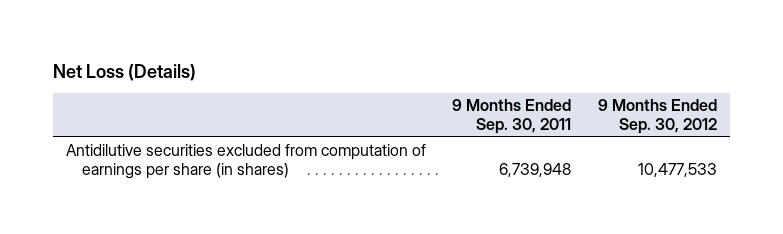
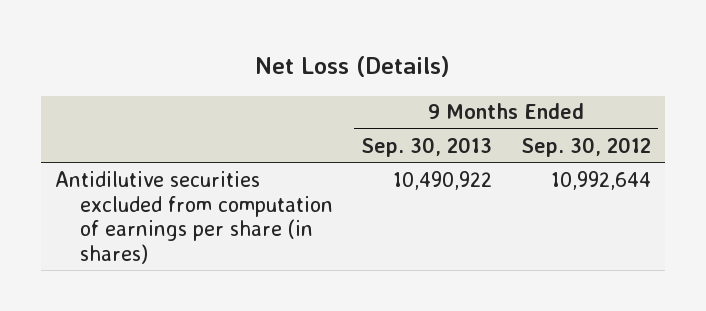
- | 9 Months Ended Sep. 30, 2011 | 9 Months Ended Sep. 30, 2012
+ | 9 Months Ended Sep. 30, 2013 | 9 Months Ended Sep. 30, 2012
- Antidilutive securities excluded from computation of earnings per share (in shares) | 6,739,948 | 10,477,533
+ Antidilutive securities excluded from computation of earnings per share (in shares) | 10,490,922 | 10,992,644

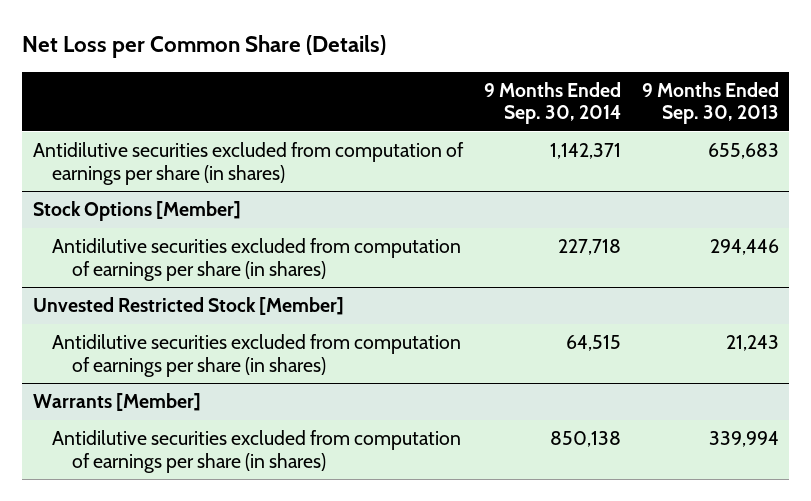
- Net Loss (Details)
+ Net Loss per Common Share (Details)
- | 9 Months Ended Sep. 30, 2013 | 9 Months Ended Sep. 30, 2012
+ | 9 Months Ended Sep. 30, 2014 | 9 Months Ended Sep. 30, 2013
- Antidilutive securities excluded from computation of earnings per share (in shares) | 10,490,922 | 10,992,644
+ Antidilutive securities excluded from computation of earnings per share (in shares) | 1,142,371 | 655,683
+ Stock Options [Member]
+ Antidilutive securities excluded from computation of earnings per share (in shares) | 227,718 | 294,446
+ Unvested Restricted Stock [Member]
+ Antidilutive securities excluded from computation of earnings per share (in shares) | 64,515 | 21,243
+ Warrants [Member]
+ Antidilutive securities excluded from computation of earnings per share (in shares) | 850,138 | 339,994

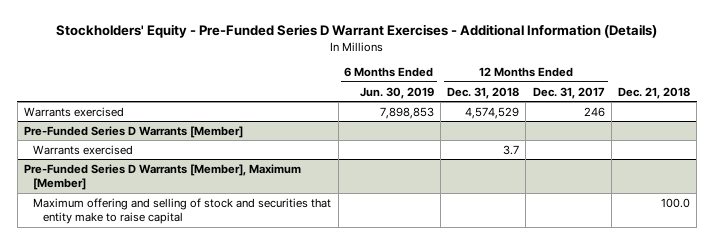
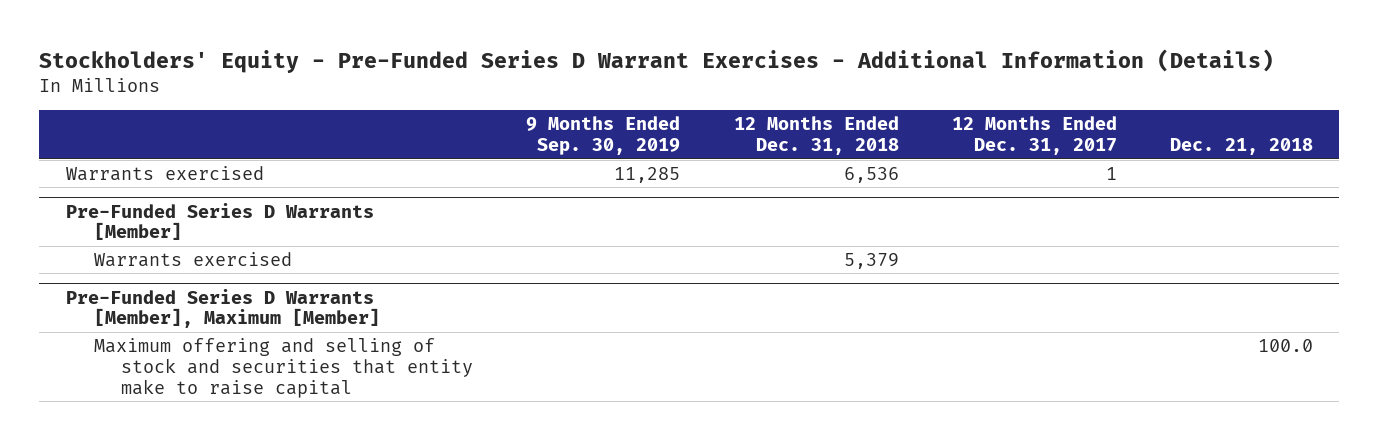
- | 6 Months Ended Jun. 30, 2019 | 12 Months Ended Dec. 31, 2018 | 12 Months Ended Dec. 31, 2017 | Dec. 21, 2018
+ | 9 Months Ended Sep. 30, 2019 | 12 Months Ended Dec. 31, 2018 | 12 Months Ended Dec. 31, 2017 | Dec. 21, 2018
- Warrants exercised | 7,898,853 | 4,574,529 | 246 |
+ Warrants exercised | 11,285 | 6,536 | 1 |
@ Pre-Funded Series D Warrants [Member]
- Warrants exercised | | 3.7 | |
+ Warrants exercised | | 5,379 | |

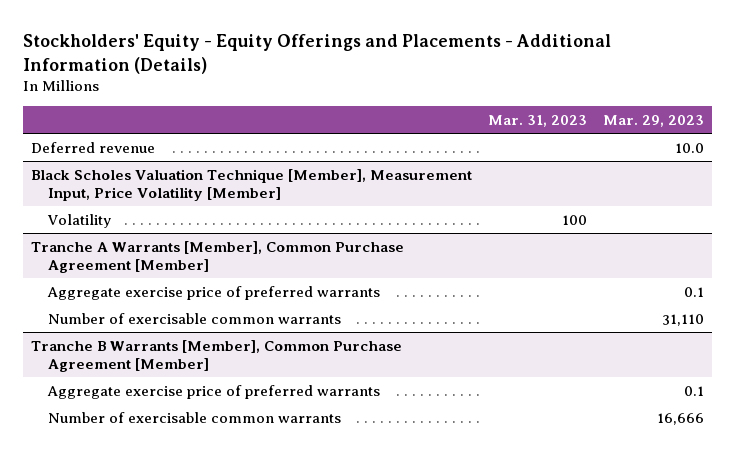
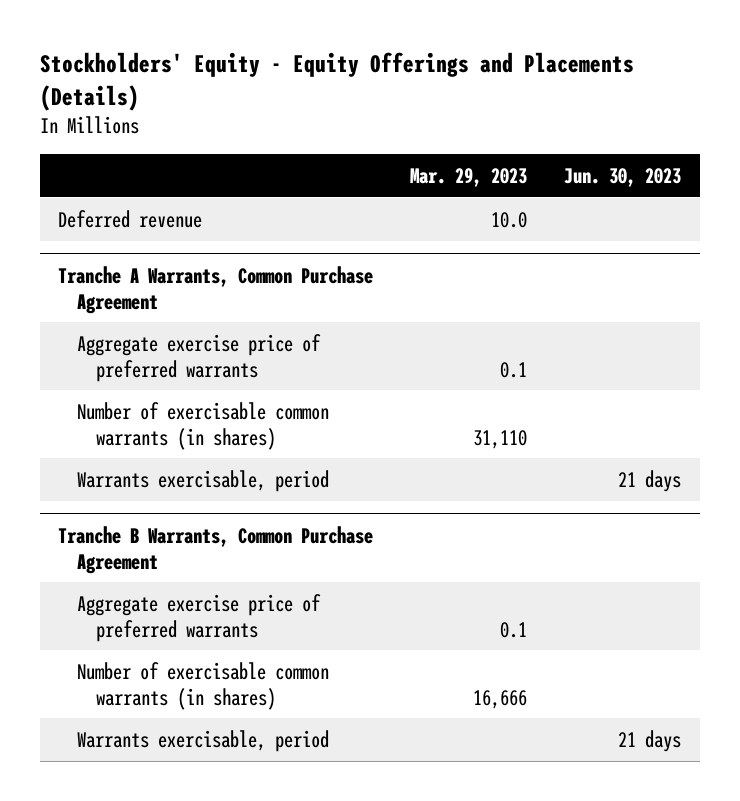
- Stockholders' Equity - Equity Offerings and Placements - Additional Information (Details)
+ Stockholders' Equity - Equity Offerings and Placements (Details)
- | Mar. 31, 2023 | Mar. 29, 2023
+ | Mar. 29, 2023 | Jun. 30, 2023
- Black Scholes Valuation Technique [Member], Measurement Input, Price Volatility [Member]
- Volatility | 100 |
- Tranche A Warrants [Member], Common Purchase Agreement [Member]
+ Tranche A Warrants, Common Purchase Agreement
- Number of exercisable common warrants | | 31,110
- Tranche B Warrants [Member], Common Purchase Agreement [Member]
+ Number of exercisable common warrants (in shares) | 31,110 |
+ Warrants exercisable, period | | 21 days
+ Tranche B Warrants, Common Purchase Agreement
- Number of exercisable common warrants | | 16,666
+ Number of exercisable common warrants (in shares) | 16,666 |
+ Warrants exercisable, period | | 21 days

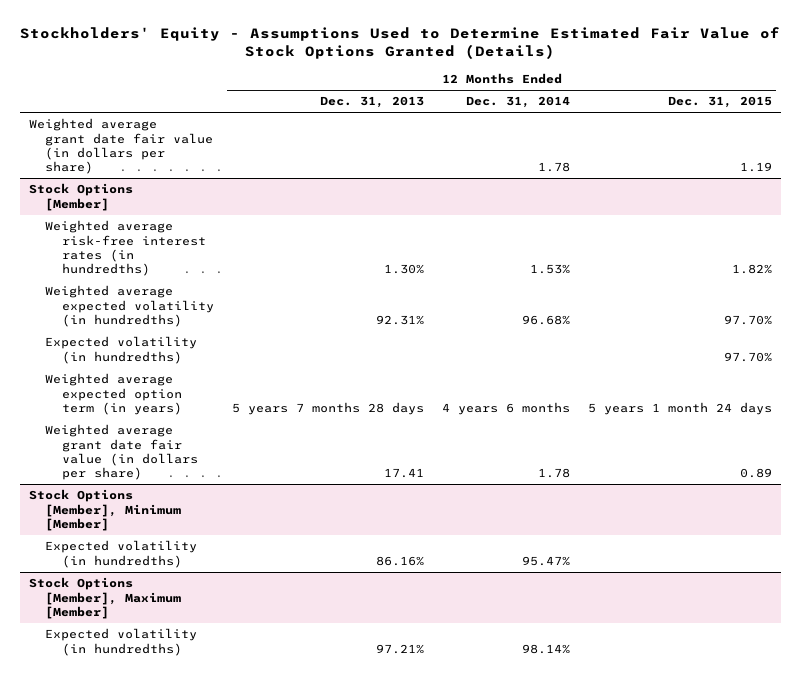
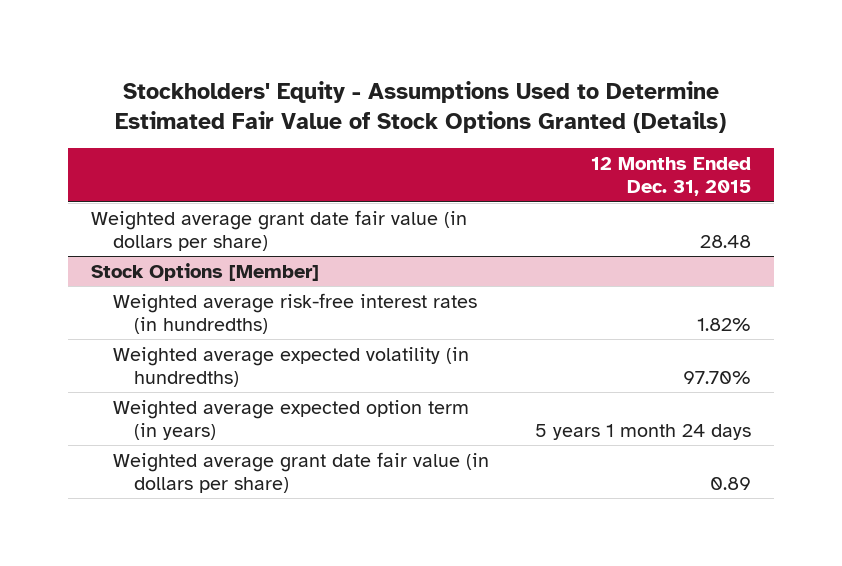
- | 12 Months Ended Dec. 31, 2013 | 12 Months Ended Dec. 31, 2014 | 12 Months Ended Dec. 31, 2015
+ | 12 Months Ended Dec. 31, 2015
- Weighted average grant date fair value (in dollars per share) | | 1.78 | 1.19
+ Weighted average grant date fair value (in dollars per share) | 28.48
@ Stock Options [Member]
- Expected volatility (in hundredths) | | | 97.70%
- Stock Options [Member], Minimum [Member]
- Expected volatility (in hundredths) | 86.16% | 95.47% |
- Stock Options [Member], Maximum [Member]
- Expected volatility (in hundredths) | 97.21% | 98.14% |

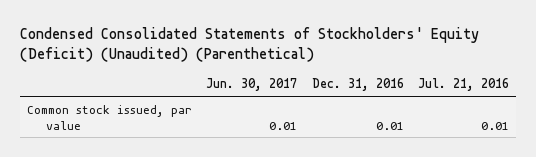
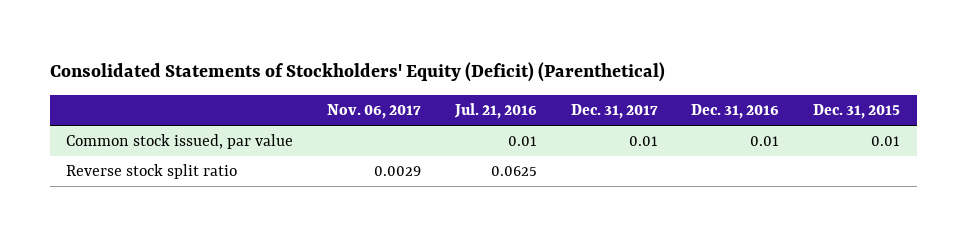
- Condensed Consolidated Statements of Stockholders' Equity (Deficit) (Unaudited) (Parenthetical)
+ Consolidated Statements of Stockholders' Equity (Deficit) (Parenthetical)
- | Jun. 30, 2017 | Dec. 31, 2016 | Jul. 21, 2016
+ | Nov. 06, 2017 | Jul. 21, 2016 | Dec. 31, 2017 | Dec. 31, 2016 | Dec. 31, 2015
+ Reverse stock split ratio | 0.0029 | 0.0625 | | |

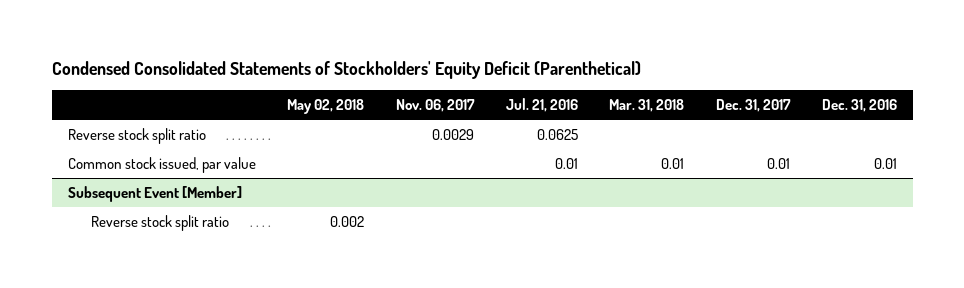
- Consolidated Statements of Stockholders' Equity (Deficit) (Parenthetical)
+ Condensed Consolidated Statements of Stockholders' Equity Deficit (Parenthetical)
- | Nov. 06, 2017 | Jul. 21, 2016 | Dec. 31, 2017 | Dec. 31, 2016 | Dec. 31, 2015
+ | May 02, 2018 | Nov. 06, 2017 | Jul. 21, 2016 | Mar. 31, 2018 | Dec. 31, 2017 | Dec. 31, 2016
moved down: Common stock issued, par value | | | 0.01 | 0.01 | 0.01 | 0.01
+ Subsequent Event [Member]
+ Reverse stock split ratio | 0.002 | | | | |

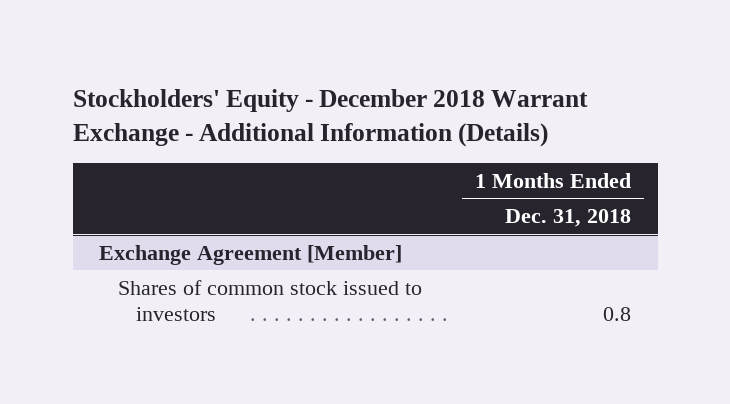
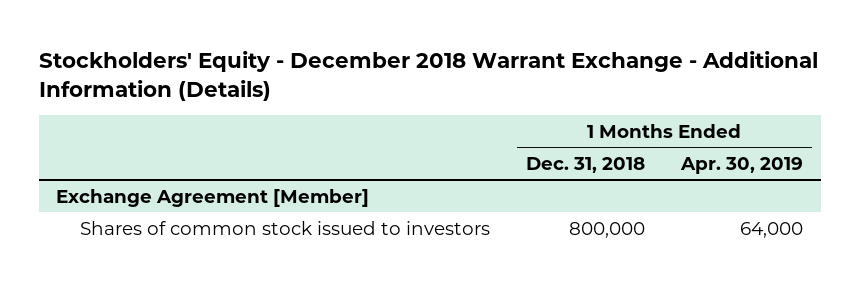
- | 1 Months Ended Dec. 31, 2018
+ | 1 Months Ended Dec. 31, 2018 | 1 Months Ended Apr. 30, 2019
@ Exchange Agreement [Member]
- Shares of common stock issued to investors | 0.8
+ Shares of common stock issued to investors | 800,000 | 64,000

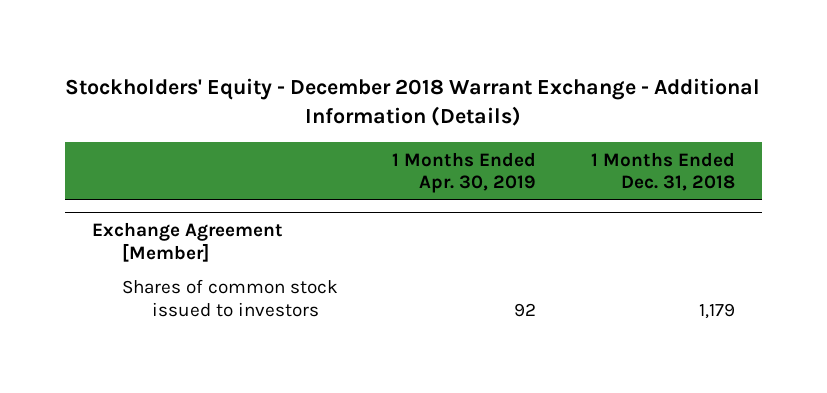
- | 1 Months Ended Dec. 31, 2018 | 1 Months Ended Apr. 30, 2019
+ | 1 Months Ended Apr. 30, 2019 | 1 Months Ended Dec. 31, 2018
@ Exchange Agreement [Member]
- Shares of common stock issued to investors | 800,000 | 64,000
+ Shares of common stock issued to investors | 92 | 1,179

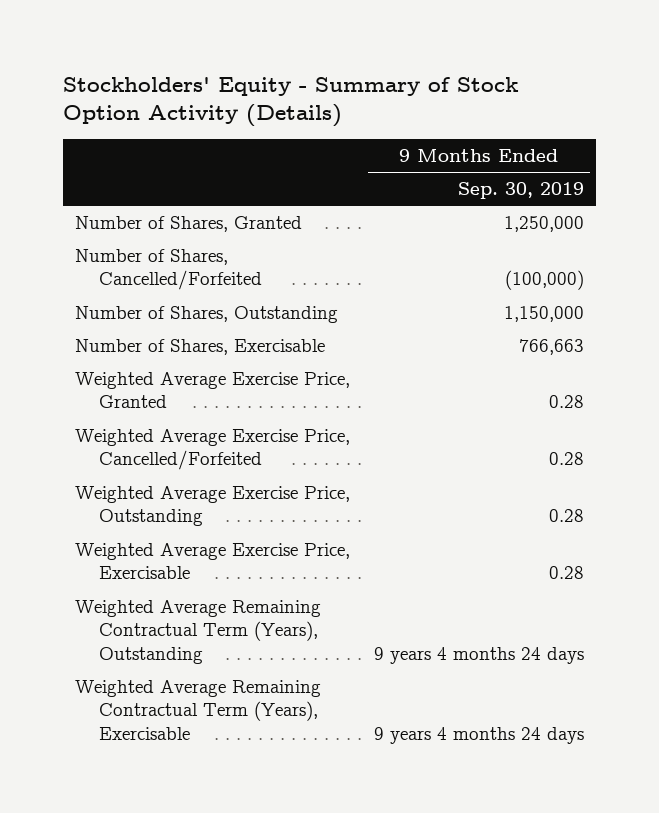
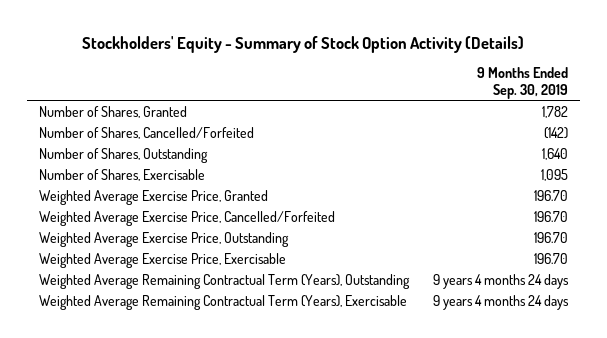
- Number of Shares, Granted | 1,250,000
- Number of Shares, Cancelled/Forfeited | (100,000)
- Number of Shares, Outstanding | 1,150,000
- Number of Shares, Exercisable | 766,663
- Weighted Average Exercise Price, Granted | 0.28
- Weighted Average Exercise Price, Cancelled/Forfeited | 0.28
- Weighted Average Exercise Price, Outstanding | 0.28
- Weighted Average Exercise Price, Exercisable | 0.28
+ Number of Shares, Granted | 1,782
+ Number of Shares, Cancelled/Forfeited | (142)
+ Number of Shares, Outstanding | 1,640
+ Number of Shares, Exercisable | 1,095
+ Weighted Average Exercise Price, Granted | 196.70
+ Weighted Average Exercise Price, Cancelled/Forfeited | 196.70
+ Weighted Average Exercise Price, Outstanding | 196.70
+ Weighted Average Exercise Price, Exercisable | 196.70

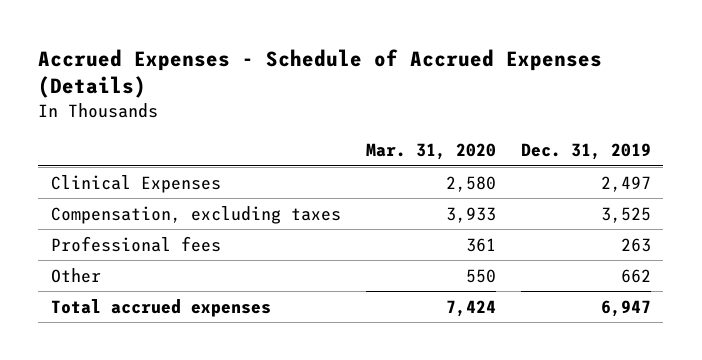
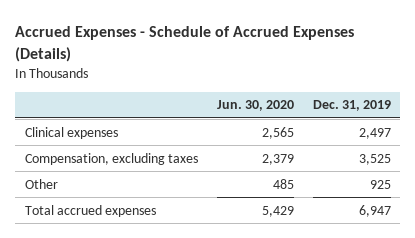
- | Mar. 31, 2020 | Dec. 31, 2019
+ | Jun. 30, 2020 | Dec. 31, 2019
- Clinical Expenses | 2,580 | 2,497
+ Clinical expenses | 2,565 | 2,497
- Professional fees | 361 | 263
- Other | 550 | 662
+ Other | 485 | 925

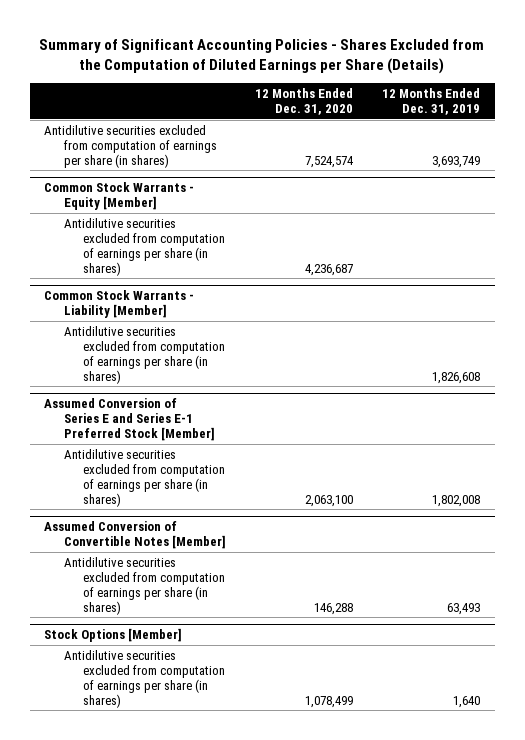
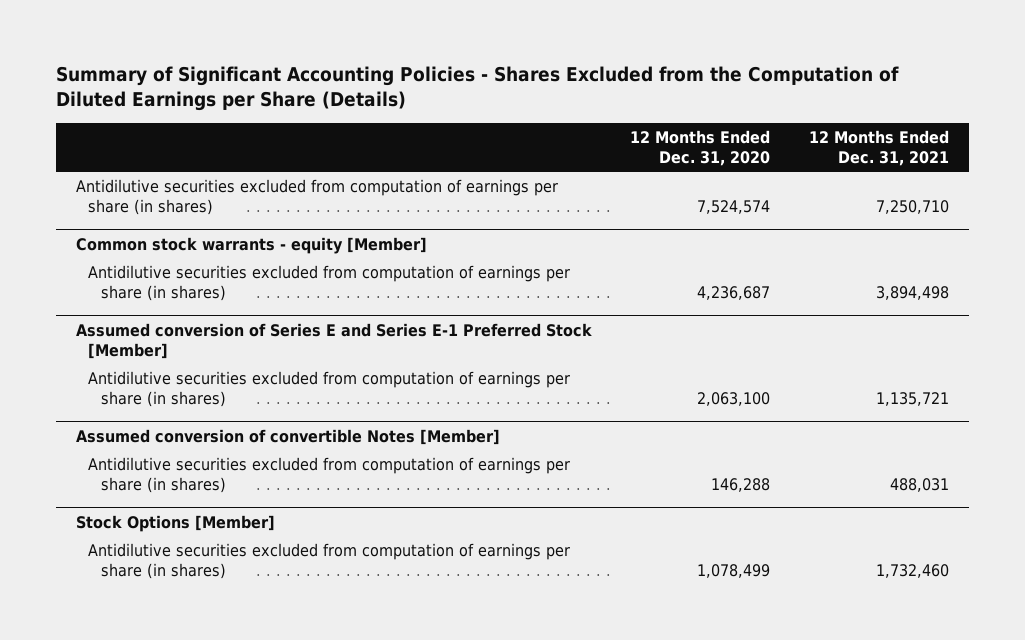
- | 12 Months Ended Dec. 31, 2020 | 12 Months Ended Dec. 31, 2019
+ | 12 Months Ended Dec. 31, 2020 | 12 Months Ended Dec. 31, 2021
- Common Stock Warrants - Equity [Member]
+ Common stock warrants - equity [Member]
- Common Stock Warrants - Liability [Member]
- Antidilutive securities excluded from computation of earnings per share (in shares) | | 1,826,608
- Assumed Conversion of Series E and Series E-1 Preferred Stock [Member]
+ Assumed conversion of Series E and Series E-1 Preferred Stock [Member]
- Assumed Conversion of Convertible Notes [Member]
+ Assumed conversion of convertible Notes [Member]

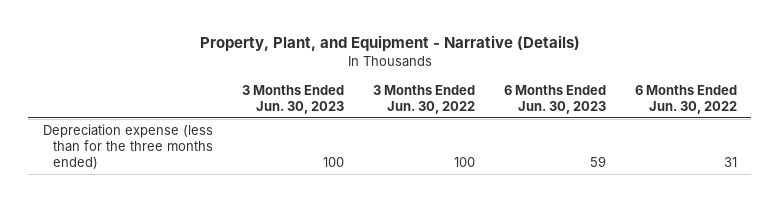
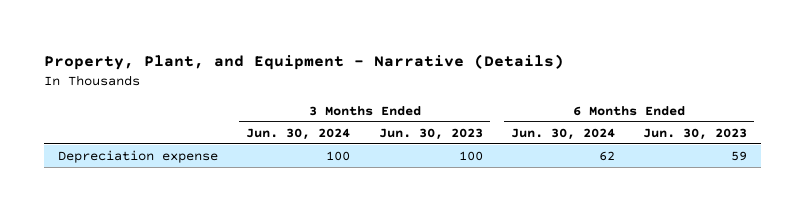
- | 3 Months Ended Jun. 30, 2023 | 3 Months Ended Jun. 30, 2022 | 6 Months Ended Jun. 30, 2023 | 6 Months Ended Jun. 30, 2022
+ | 3 Months Ended Jun. 30, 2024 | 3 Months Ended Jun. 30, 2023 | 6 Months Ended Jun. 30, 2024 | 6 Months Ended Jun. 30, 2023
- Depreciation expense (less than for the three months ended) | 100 | 100 | 59 | 31
+ Depreciation expense | 100 | 100 | 62 | 59

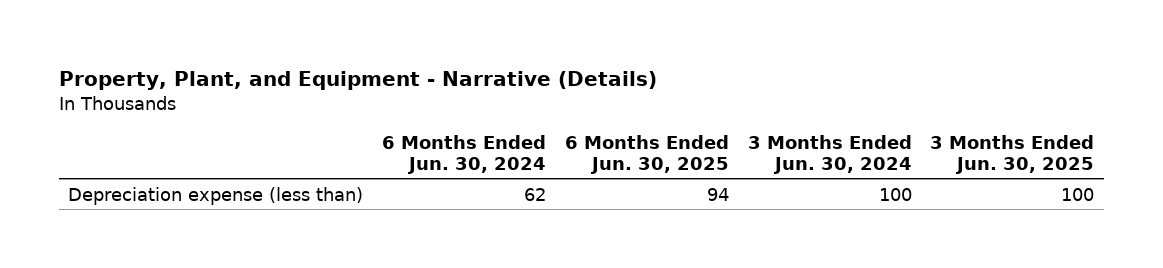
- | 3 Months Ended Jun. 30, 2024 | 3 Months Ended Jun. 30, 2023 | 6 Months Ended Jun. 30, 2024 | 6 Months Ended Jun. 30, 2023
+ | 6 Months Ended Jun. 30, 2024 | 6 Months Ended Jun. 30, 2025 | 3 Months Ended Jun. 30, 2024 | 3 Months Ended Jun. 30, 2025
- Depreciation expense | 100 | 100 | 62 | 59
+ Depreciation expense (less than) | 62 | 94 | 100 | 100

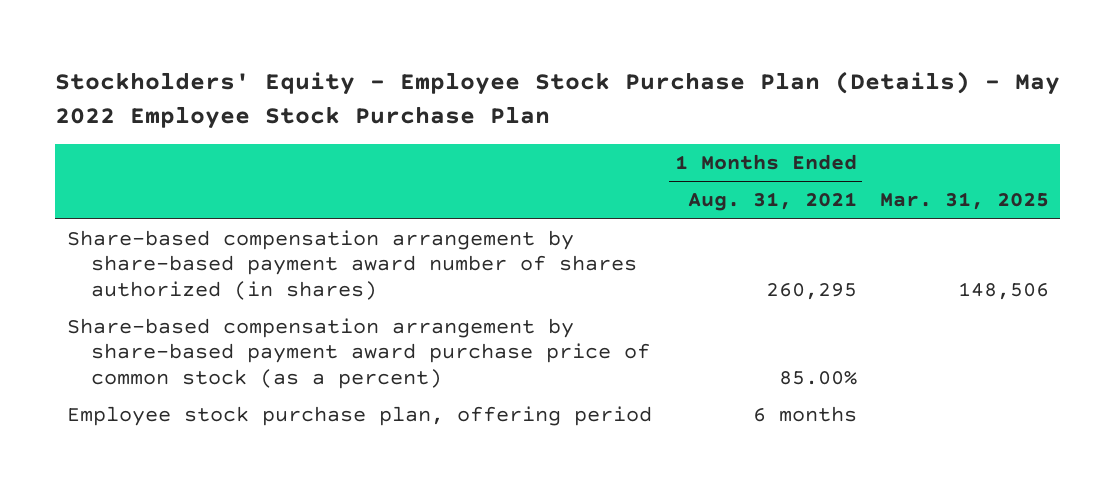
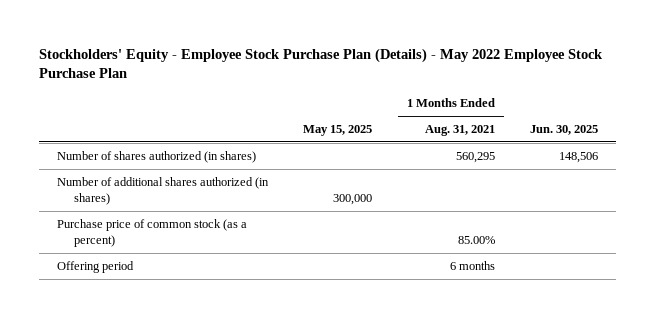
- | 1 Months Ended Aug. 31, 2021 | Mar. 31, 2025
+ | May 15, 2025 | 1 Months Ended Aug. 31, 2021 | Jun. 30, 2025
- Share-based compensation arrangement by share-based payment award number of shares authorized (in shares) | 260,295 | 148,506
- Share-based compensation arrangement by share-based payment award purchase price of common stock (as a percent) | 85.00% |
- Employee stock purchase plan, offering period | 6 months |
+ Number of shares authorized (in shares) | | 560,295 | 148,506
+ Number of additional shares authorized (in shares) | 300,000 | |
+ Purchase price of common stock (as a percent) | | 85.00% |
+ Offering period | | 6 months |

